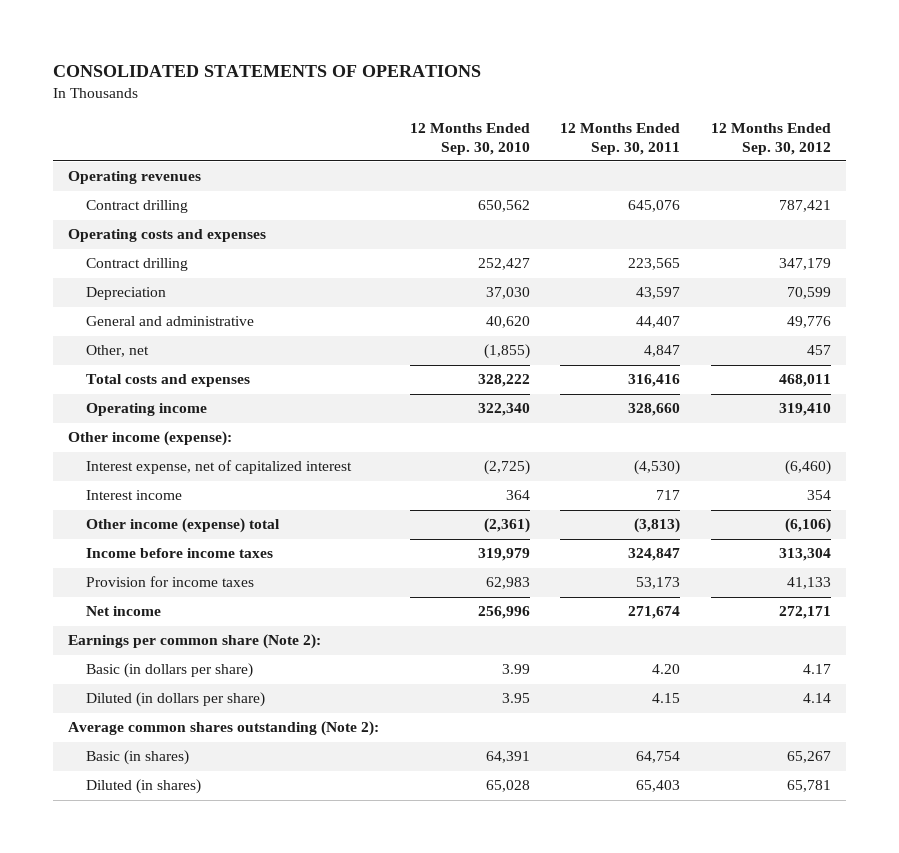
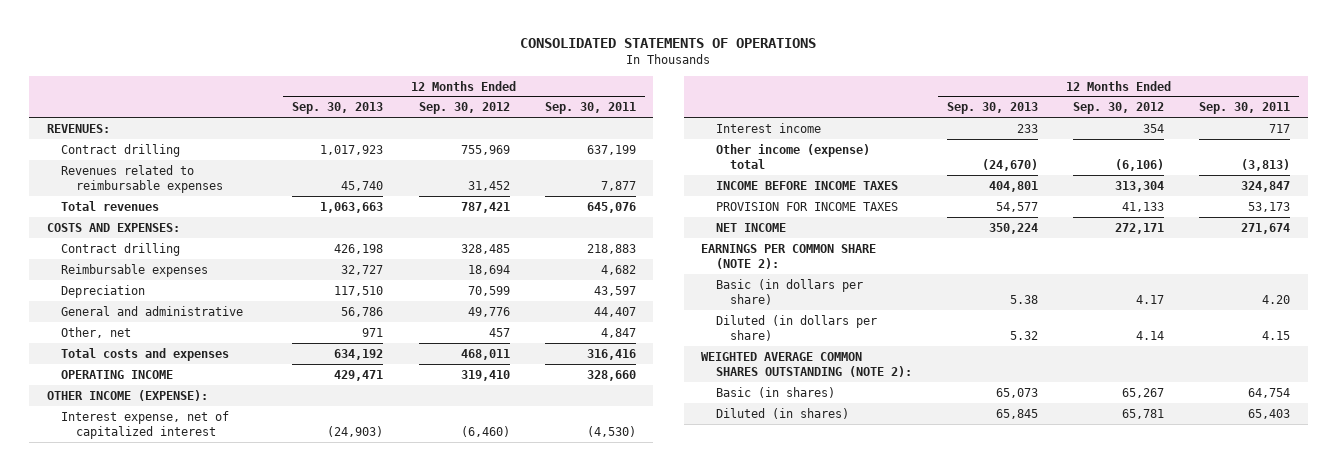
- | 12 Months Ended Sep. 30, 2010 | 12 Months Ended Sep. 30, 2011 | 12 Months Ended Sep. 30, 2012
+ | 12 Months Ended Sep. 30, 2013 | 12 Months Ended Sep. 30, 2012 | 12 Months Ended Sep. 30, 2011
- Operating revenues
- Contract drilling | 650,562 | 645,076 | 787,421
- Operating costs and expenses
- Contract drilling | 252,427 | 223,565 | 347,179
+ REVENUES:
+ Contract drilling | 1,017,923 | 755,969 | 637,199
+ Revenues related to reimbursable expenses | 45,740 | 31,452 | 7,877
+ Total revenues | 1,063,663 | 787,421 | 645,076
+ COSTS AND EXPENSES:
+ Contract drilling | 426,198 | 328,485 | 218,883
+ Reimbursable expenses | 32,727 | 18,694 | 4,682
- Operating income | 322,340 | 328,660 | 319,410
- Other income (expense):
+ OPERATING INCOME | 429,471 | 319,410 | 328,660
+ OTHER INCOME (EXPENSE):
- Income before income taxes | 319,979 | 324,847 | 313,304
- Provision for income taxes | 62,983 | 53,173 | 41,133
- Net income | 256,996 | 271,674 | 272,171
- Earnings per common share (Note 2):
+ INCOME BEFORE INCOME TAXES | 404,801 | 313,304 | 324,847
+ PROVISION FOR INCOME TAXES | 54,577 | 41,133 | 53,173
+ NET INCOME | 350,224 | 272,171 | 271,674
+ EARNINGS PER COMMON SHARE (NOTE 2):
- Average common shares outstanding (Note 2):
+ WEIGHTED AVERAGE COMMON SHARES OUTSTANDING (NOTE 2):

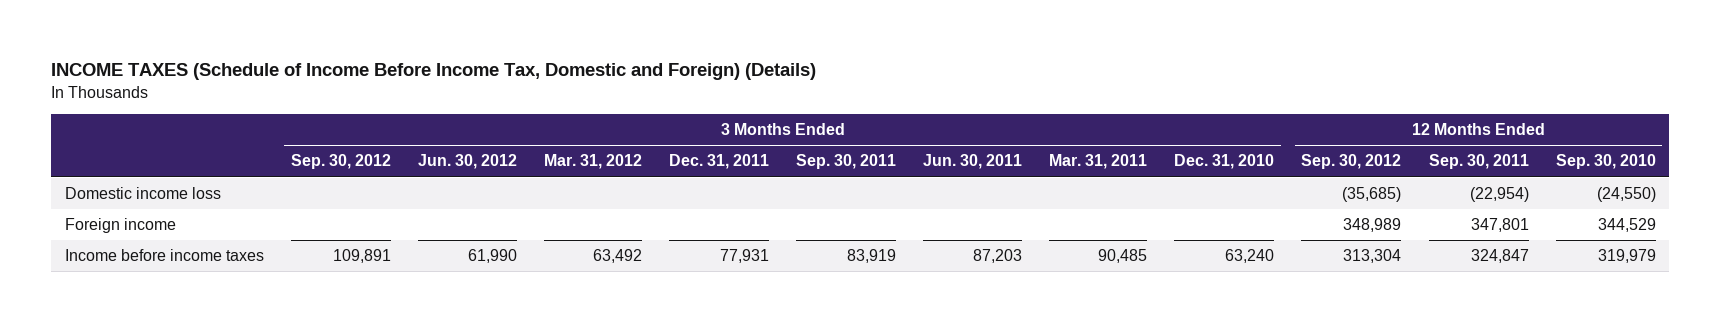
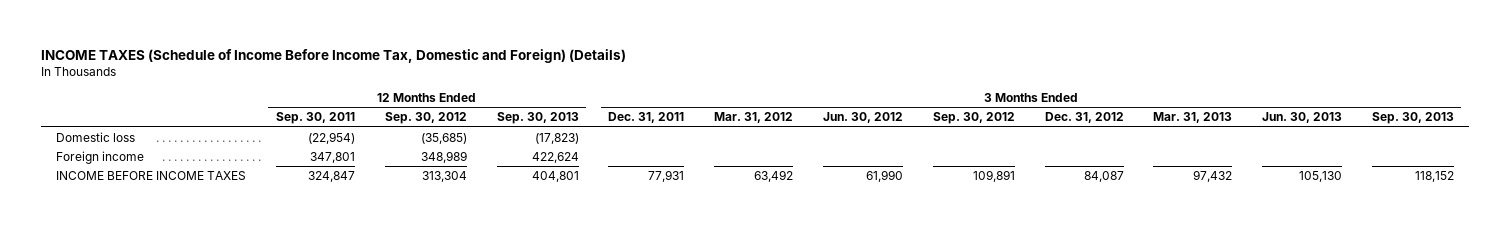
- | 3 Months Ended Sep. 30, 2012 | 3 Months Ended Jun. 30, 2012 | 3 Months Ended Mar. 31, 2012 | 3 Months Ended Dec. 31, 2011 | 3 Months Ended Sep. 30, 2011 | 3 Months Ended Jun. 30, 2011 | 3 Months Ended Mar. 31, 2011 | 3 Months Ended Dec. 31, 2010 | 12 Months Ended Sep. 30, 2012 | 12 Months Ended Sep. 30, 2011 | 12 Months Ended Sep. 30, 2010
+ | 12 Months Ended Sep. 30, 2011 | 12 Months Ended Sep. 30, 2012 | 12 Months Ended Sep. 30, 2013 | 3 Months Ended Dec. 31, 2011 | 3 Months Ended Mar. 31, 2012 | 3 Months Ended Jun. 30, 2012 | 3 Months Ended Sep. 30, 2012 | 3 Months Ended Dec. 31, 2012 | 3 Months Ended Mar. 31, 2013 | 3 Months Ended Jun. 30, 2013 | 3 Months Ended Sep. 30, 2013
- Domestic income loss | | | | | | | | | (35,685) | (22,954) | (24,550)
+ Domestic loss | (22,954) | (35,685) | (17,823) | | | | | | | |
- Income before income taxes | 109,891 | 61,990 | 63,492 | 77,931 | 83,919 | 87,203 | 90,485 | 63,240 | 313,304 | 324,847 | 319,979
+ INCOME BEFORE INCOME TAXES | 324,847 | 313,304 | 404,801 | 77,931 | 63,492 | 61,990 | 109,891 | 84,087 | 97,432 | 105,130 | 118,152

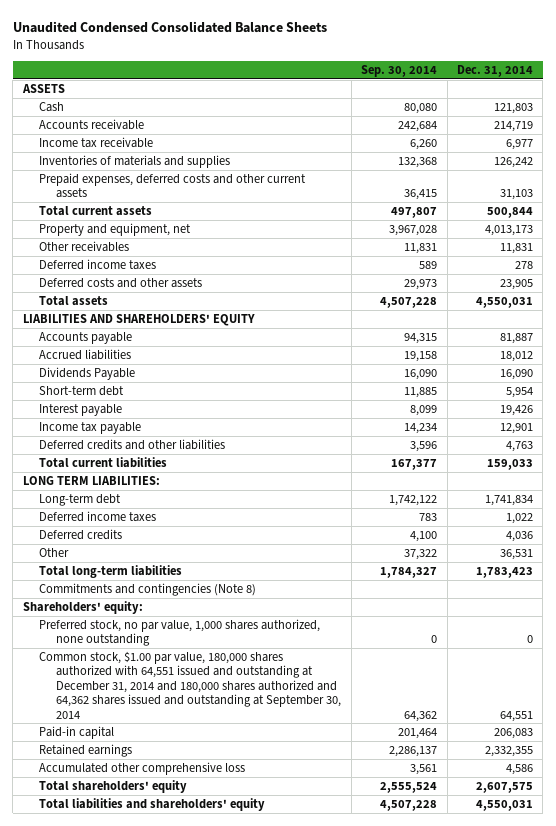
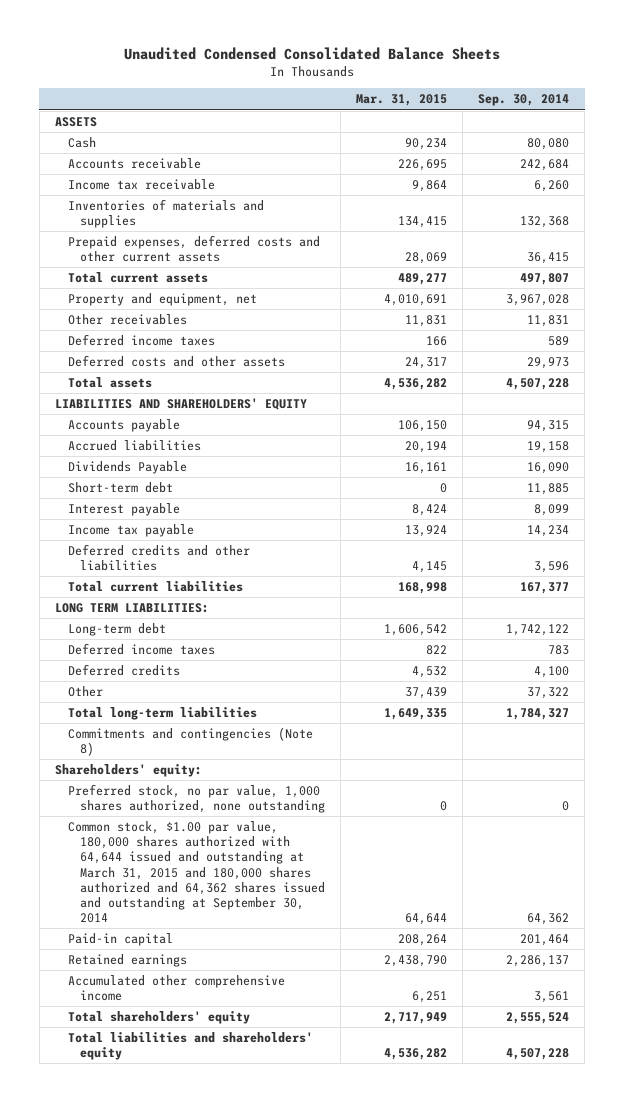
- | Sep. 30, 2014 | Dec. 31, 2014
+ | Mar. 31, 2015 | Sep. 30, 2014
- Common stock, $1.00 par value, 180,000 shares authorized with 64,551 issued and outstanding at December 31, 2014 and 180,000 shares authorized and 64,362 shares issued and outstanding at September 30, 2014 | 64,362 | 64,551
+ Common stock, $1.00 par value, 180,000 shares authorized with 64,644 issued and outstanding at March 31, 2015 and 180,000 shares authorized and 64,362 shares issued and outstanding at September 30, 2014 | 64,644 | 64,362
- Accumulated other comprehensive loss | 3,561 | 4,586
+ Accumulated other comprehensive income | 6,251 | 3,561

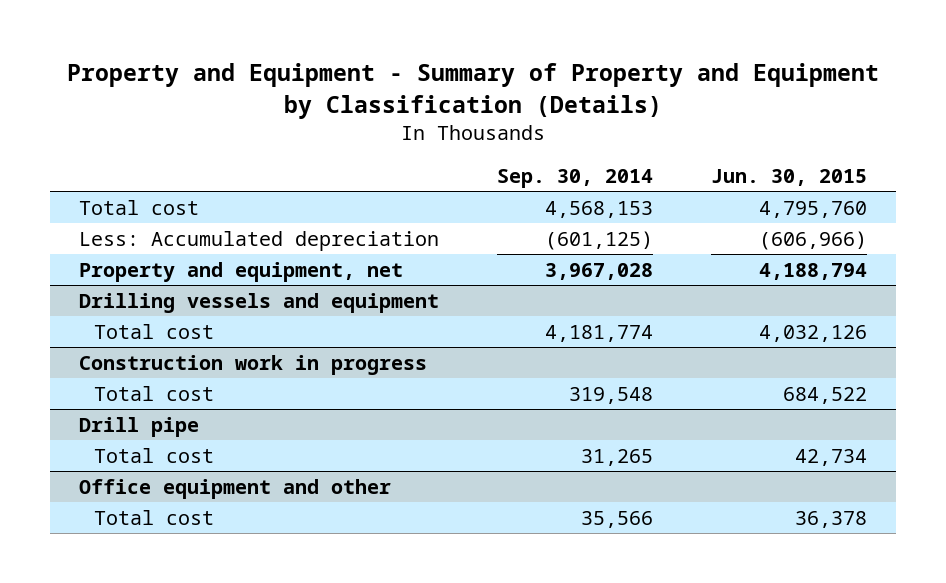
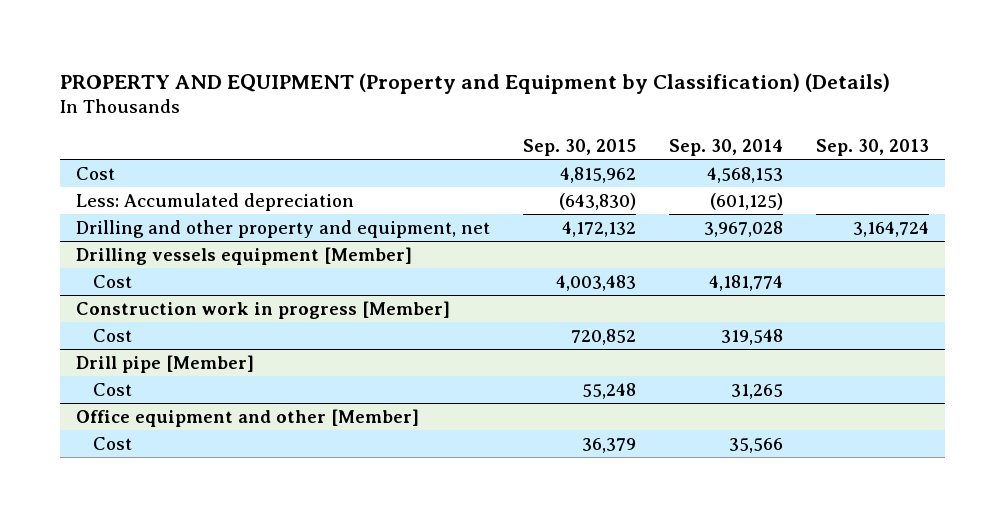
- Property and Equipment - Summary of Property and Equipment by Classification (Details)
+ PROPERTY AND EQUIPMENT (Property and Equipment by Classification) (Details)
- | Sep. 30, 2014 | Jun. 30, 2015
+ | Sep. 30, 2015 | Sep. 30, 2014 | Sep. 30, 2013
- Total cost | 4,568,153 | 4,795,760
+ Cost | 4,815,962 | 4,568,153 |
- Property and equipment, net | 3,967,028 | 4,188,794
- Drilling vessels and equipment
- Total cost | 4,181,774 | 4,032,126
- Construction work in progress
- Total cost | 319,548 | 684,522
- Drill pipe
- Total cost | 31,265 | 42,734
- Office equipment and other
- Total cost | 35,566 | 36,378
+ Drilling and other property and equipment, net | 4,172,132 | 3,967,028 | 3,164,724
+ Drilling vessels equipment [Member]
+ Cost | 4,003,483 | 4,181,774 |
+ Construction work in progress [Member]
+ Cost | 720,852 | 319,548 |
+ Drill pipe [Member]
+ Cost | 55,248 | 31,265 |
+ Office equipment and other [Member]
+ Cost | 36,379 | 35,566 |

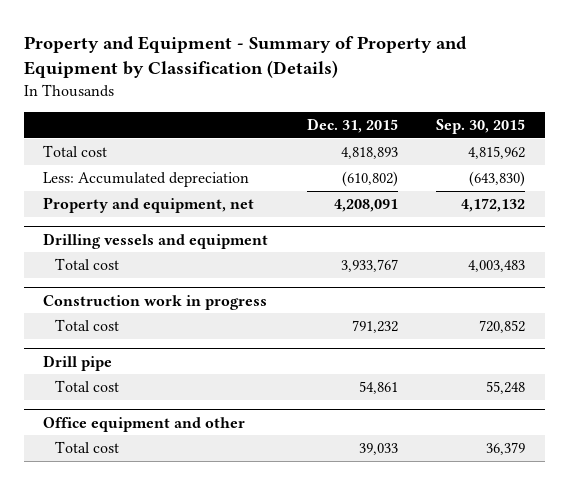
- PROPERTY AND EQUIPMENT (Property and Equipment by Classification) (Details)
+ Property and Equipment - Summary of Property and Equipment by Classification (Details)
- | Sep. 30, 2015 | Sep. 30, 2014 | Sep. 30, 2013
+ | Dec. 31, 2015 | Sep. 30, 2015
- Cost | 4,815,962 | 4,568,153 |
+ Total cost | 4,818,893 | 4,815,962
- Drilling and other property and equipment, net | 4,172,132 | 3,967,028 | 3,164,724
- Drilling vessels equipment [Member]
- Cost | 4,003,483 | 4,181,774 |
- Construction work in progress [Member]
- Cost | 720,852 | 319,548 |
- Drill pipe [Member]
- Cost | 55,248 | 31,265 |
- Office equipment and other [Member]
- Cost | 36,379 | 35,566 |
+ Property and equipment, net | 4,208,091 | 4,172,132
+ Drilling vessels and equipment
+ Total cost | 3,933,767 | 4,003,483
+ Construction work in progress
+ Total cost | 791,232 | 720,852
+ Drill pipe
+ Total cost | 54,861 | 55,248
+ Office equipment and other
+ Total cost | 39,033 | 36,379

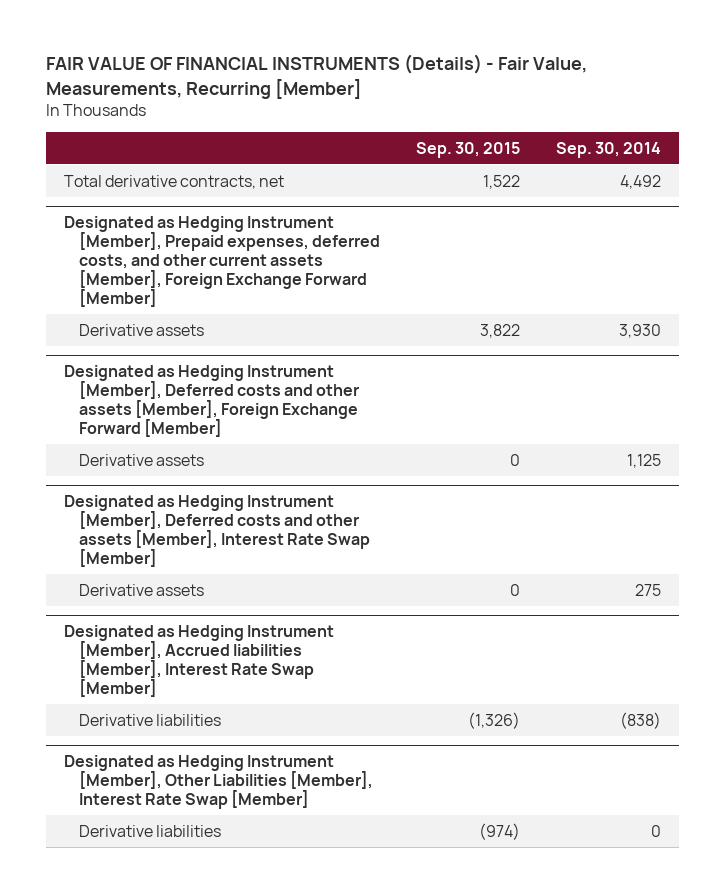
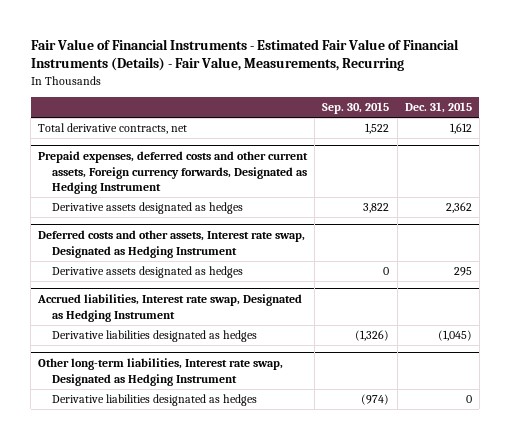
- FAIR VALUE OF FINANCIAL INSTRUMENTS (Details) - Fair Value, Measurements, Recurring [Member]
+ Fair Value of Financial Instruments - Estimated Fair Value of Financial Instruments (Details) - Fair Value, Measurements, Recurring
- | Sep. 30, 2015 | Sep. 30, 2014
+ | Sep. 30, 2015 | Dec. 31, 2015
- Designated as Hedging Instrument [Member], Prepaid expenses, deferred costs, and other current assets [Member], Foreign Exchange Forward [Member]
- Derivative assets | 3,822 | 3,930
- Designated as Hedging Instrument [Member], Deferred costs and other assets [Member], Foreign Exchange Forward [Member]
- Derivative assets | 0 | 1,125
- Designated as Hedging Instrument [Member], Deferred costs and other assets [Member], Interest Rate Swap [Member]
- Derivative assets | 0 | 275
- Designated as Hedging Instrument [Member], Accrued liabilities [Member], Interest Rate Swap [Member]
- Derivative liabilities | (1,326) | (838)
- Designated as Hedging Instrument [Member], Other Liabilities [Member], Interest Rate Swap [Member]
- Derivative liabilities | (974) | 0
+ Prepaid expenses, deferred costs and other current assets, Foreign currency forwards, Designated as Hedging Instrument
+ Derivative assets designated as hedges | 3,822 | 2,362
+ Deferred costs and other assets, Interest rate swap, Designated as Hedging Instrument
+ Derivative assets designated as hedges | 0 | 295
+ Accrued liabilities, Interest rate swap, Designated as Hedging Instrument
+ Derivative liabilities designated as hedges | (1,326) | (1,045)
+ Other long-term liabilities, Interest rate swap, Designated as Hedging Instrument
+ Derivative liabilities designated as hedges | (974) | 0

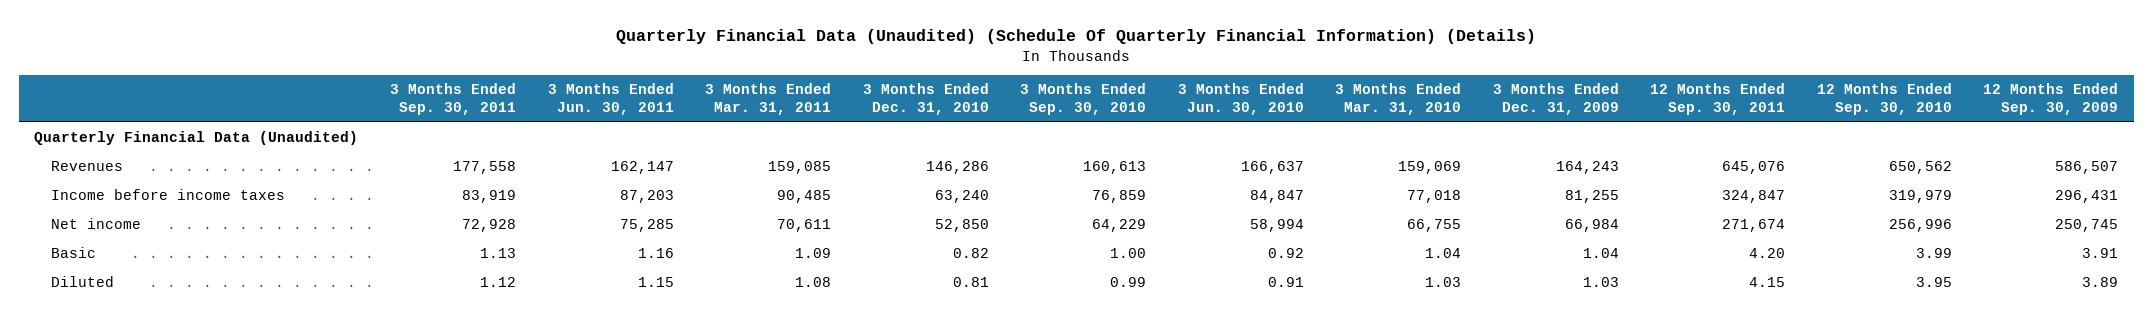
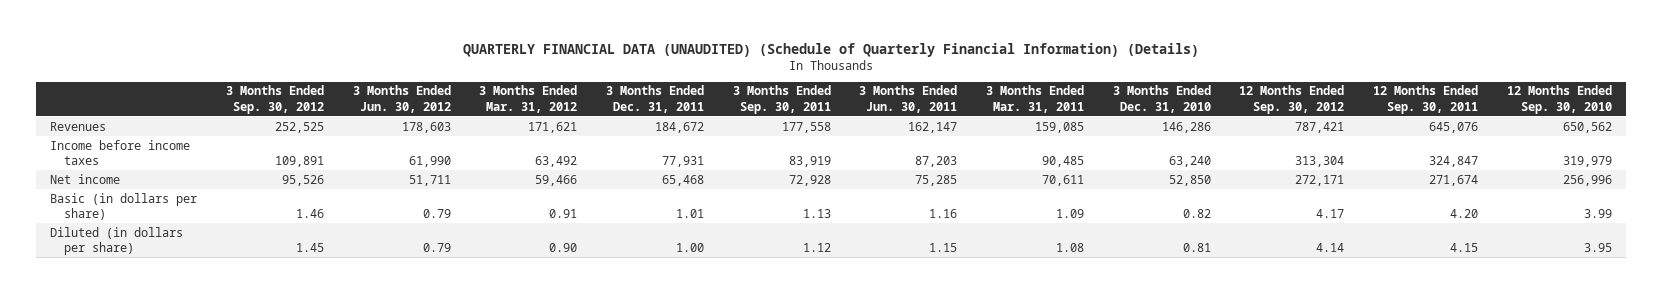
- Quarterly Financial Data (Unaudited) (Schedule Of Quarterly Financial Information) (Details)
+ QUARTERLY FINANCIAL DATA (UNAUDITED) (Schedule of Quarterly Financial Information) (Details)
- | 3 Months Ended Sep. 30, 2011 | 3 Months Ended Jun. 30, 2011 | 3 Months Ended Mar. 31, 2011 | 3 Months Ended Dec. 31, 2010 | 3 Months Ended Sep. 30, 2010 | 3 Months Ended Jun. 30, 2010 | 3 Months Ended Mar. 31, 2010 | 3 Months Ended Dec. 31, 2009 | 12 Months Ended Sep. 30, 2011 | 12 Months Ended Sep. 30, 2010 | 12 Months Ended Sep. 30, 2009
+ | 3 Months Ended Sep. 30, 2012 | 3 Months Ended Jun. 30, 2012 | 3 Months Ended Mar. 31, 2012 | 3 Months Ended Dec. 31, 2011 | 3 Months Ended Sep. 30, 2011 | 3 Months Ended Jun. 30, 2011 | 3 Months Ended Mar. 31, 2011 | 3 Months Ended Dec. 31, 2010 | 12 Months Ended Sep. 30, 2012 | 12 Months Ended Sep. 30, 2011 | 12 Months Ended Sep. 30, 2010
- Quarterly Financial Data (Unaudited)
- Basic | 1.13 | 1.16 | 1.09 | 0.82 | 1.00 | 0.92 | 1.04 | 1.04 | 4.20 | 3.99 | 3.91
- Diluted | 1.12 | 1.15 | 1.08 | 0.81 | 0.99 | 0.91 | 1.03 | 1.03 | 4.15 | 3.95 | 3.89
+ Basic (in dollars per share) | 1.46 | 0.79 | 0.91 | 1.01 | 1.13 | 1.16 | 1.09 | 0.82 | 4.17 | 4.20 | 3.99
+ Diluted (in dollars per share) | 1.45 | 0.79 | 0.90 | 1.00 | 1.12 | 1.15 | 1.08 | 0.81 | 4.14 | 4.15 | 3.95

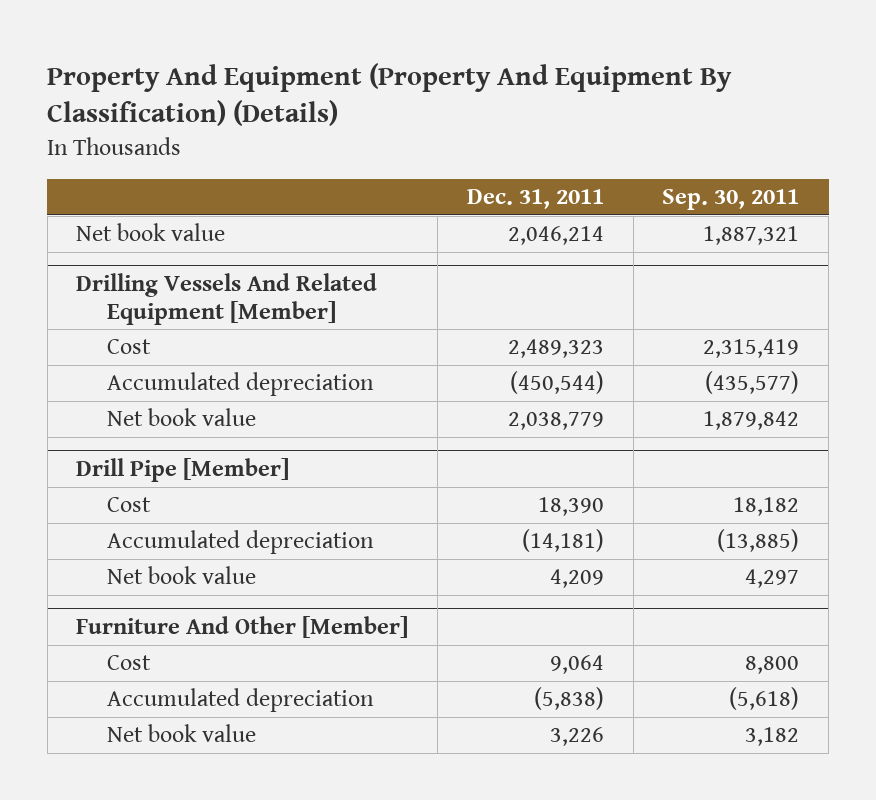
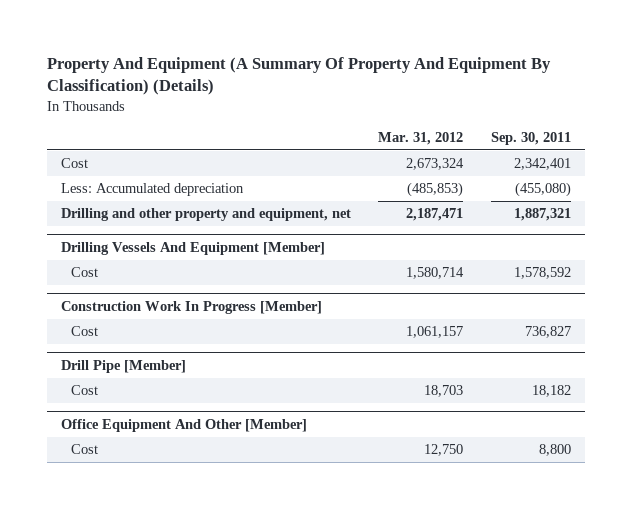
- Property And Equipment (Property And Equipment By Classification) (Details)
+ Property And Equipment (A Summary Of Property And Equipment By Classification) (Details)
- | Dec. 31, 2011 | Sep. 30, 2011
+ | Mar. 31, 2012 | Sep. 30, 2011
- Net book value | 2,046,214 | 1,887,321
- Drilling Vessels And Related Equipment [Member]
- Cost | 2,489,323 | 2,315,419
- Accumulated depreciation | (450,544) | (435,577)
- Net book value | 2,038,779 | 1,879,842
+ Cost | 2,673,324 | 2,342,401
+ Less: Accumulated depreciation | (485,853) | (455,080)
+ Drilling and other property and equipment, net | 2,187,471 | 1,887,321
+ Drilling Vessels And Equipment [Member]
+ Cost | 1,580,714 | 1,578,592
+ Construction Work In Progress [Member]
+ Cost | 1,061,157 | 736,827
@ Drill Pipe [Member]
- Accumulated depreciation | (14,181) | (13,885)
- Net book value | 4,209 | 4,297
- Furniture And Other [Member]
+ Office Equipment And Other [Member]
- Accumulated depreciation | (5,838) | (5,618)
- Net book value | 3,226 | 3,182

